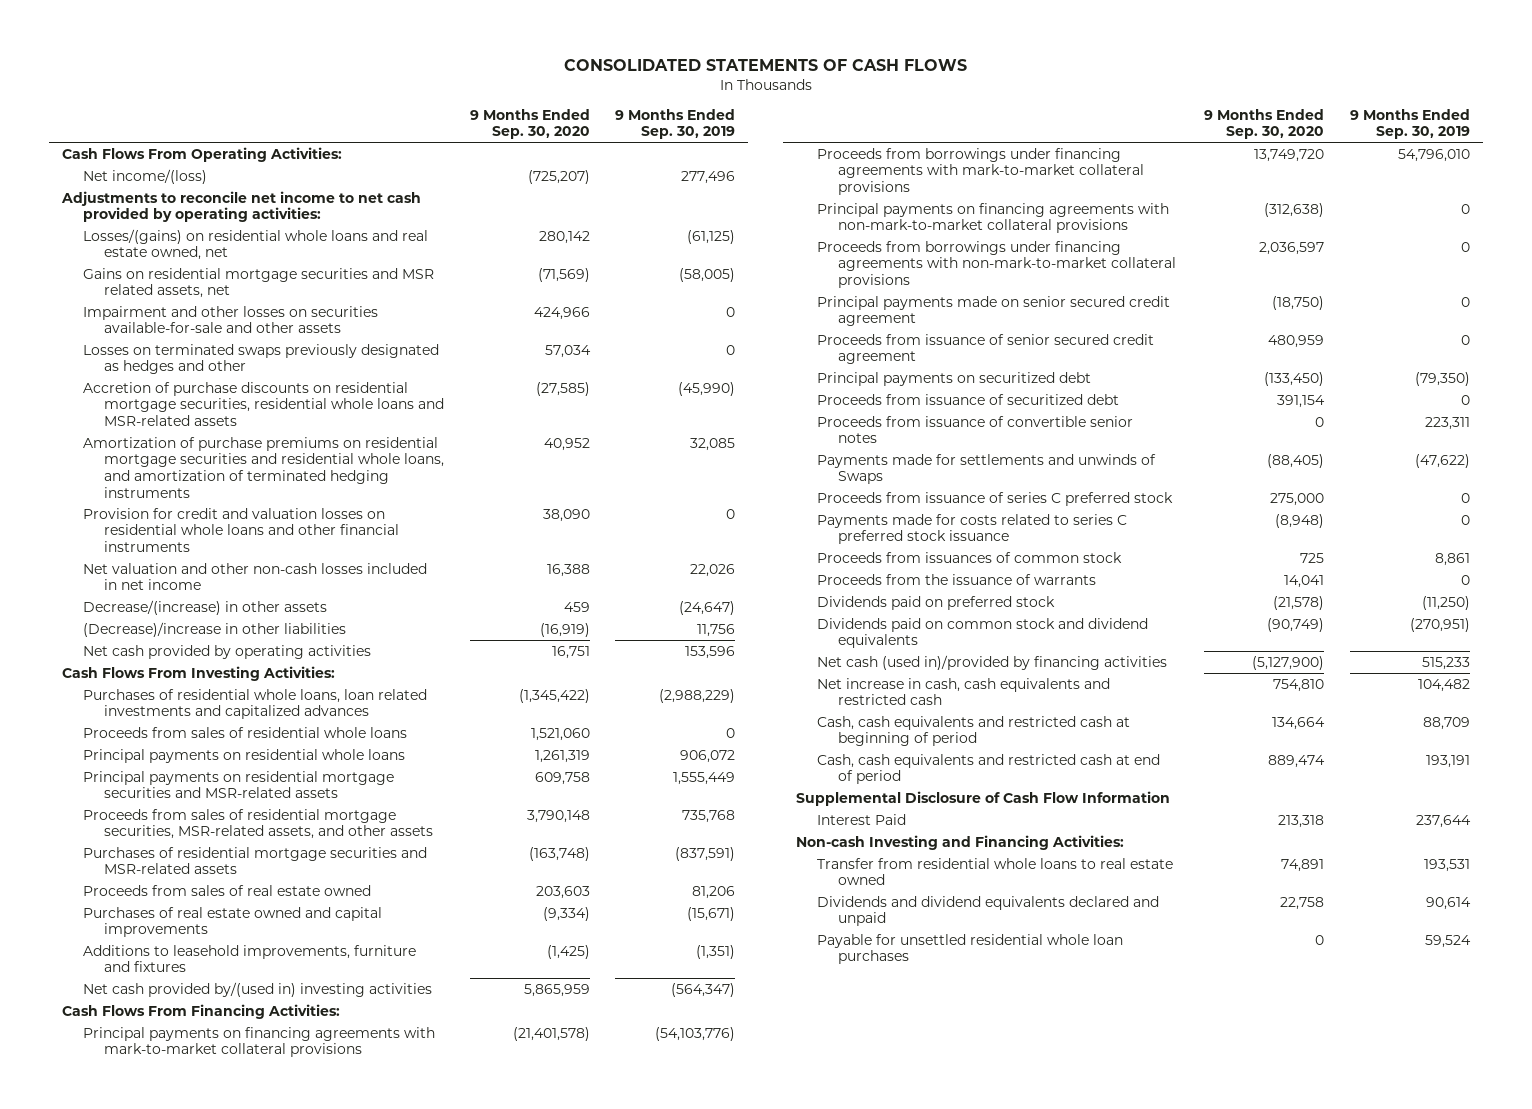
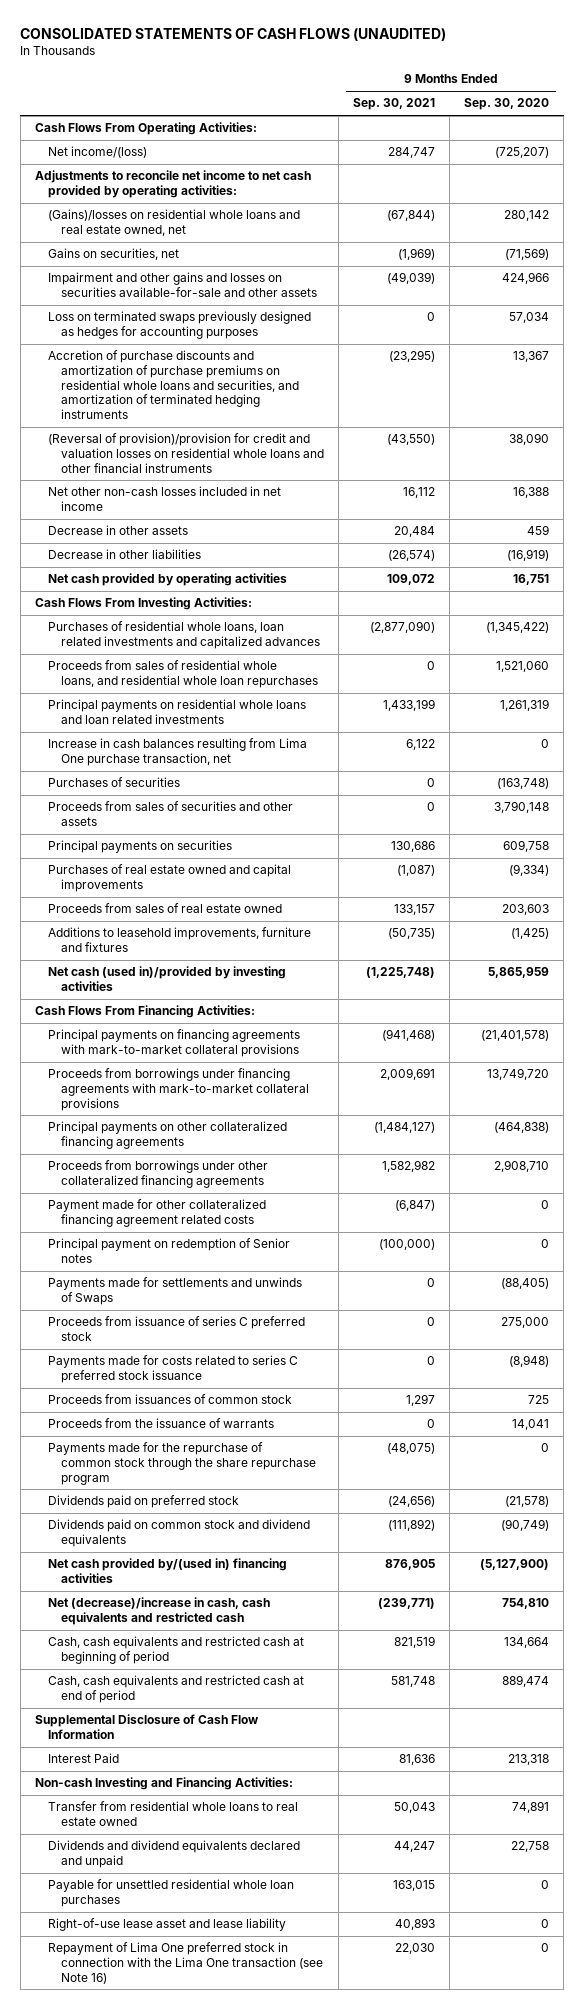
- CONSOLIDATED STATEMENTS OF CASH FLOWS
+ CONSOLIDATED STATEMENTS OF CASH FLOWS (UNAUDITED)
- | 9 Months Ended Sep. 30, 2020 | 9 Months Ended Sep. 30, 2019
+ | 9 Months Ended Sep. 30, 2021 | 9 Months Ended Sep. 30, 2020
- Losses/(gains) on residential whole loans and real estate owned, net | 280,142 | (61,125)
- Gains on residential mortgage securities and MSR related assets, net | (71,569) | (58,005)
- Impairment and other losses on securities available-for-sale and other assets | 424,966 | 0
- Losses on terminated swaps previously designated as hedges and other | 57,034 | 0
- Accretion of purchase discounts on residential mortgage securities, residential whole loans and MSR-related assets | (27,585) | (45,990)
- Amortization of purchase premiums on residential mortgage securities and residential whole loans, and amortization of terminated hedging instruments | 40,952 | 32,085
- Provision for credit and valuation losses on residential whole loans and other financial instruments | 38,090 | 0
- Net valuation and other non-cash losses included in net income | 16,388 | 22,026
- Decrease/(increase) in other assets | 459 | (24,647)
- (Decrease)/increase in other liabilities | (16,919) | 11,756
+ (Gains)/losses on residential whole loans and real estate owned, net | (67,844) | 280,142
+ Gains on securities, net | (1,969) | (71,569)
+ Impairment and other gains and losses on securities available-for-sale and other assets | (49,039) | 424,966
+ Loss on terminated swaps previously designed as hedges for accounting purposes | 0 | 57,034
+ Accretion of purchase discounts and amortization of purchase premiums on residential whole loans and securities, and amortization of terminated hedging instruments | (23,295) | 13,367
+ (Reversal of provision)/provision for credit and valuation losses on residential whole loans and other financial instruments | (43,550) | 38,090
+ Net other non-cash losses included in net income | 16,112 | 16,388
+ Decrease in other assets | 20,484 | 459
+ Decrease in other liabilities | (26,574) | (16,919)
- Proceeds from sales of residential whole loans | 1,521,060 | 0
- Principal payments on residential whole loans | 1,261,319 | 906,072
- Principal payments on residential mortgage securities and MSR-related assets | 609,758 | 1,555,449
- Proceeds from sales of residential mortgage securities, MSR-related assets, and other assets | 3,790,148 | 735,768
- Purchases of residential mortgage securities and MSR-related assets | (163,748) | (837,591)
+ Proceeds from sales of residential whole loans, and residential whole loan repurchases | 0 | 1,521,060
+ Principal payments on residential whole loans and loan related investments | 1,433,199 | 1,261,319
+ Increase in cash balances resulting from Lima One purchase transaction, net | 6,122 | 0
+ Purchases of securities | 0 | (163,748)
+ Proceeds from sales of securities and other assets | 0 | 3,790,148
+ Principal payments on securities | 130,686 | 609,758
moved down: Proceeds from sales of real estate owned | 133,157 | 203,603
- Net cash provided by/(used in) investing activities | 5,865,959 | (564,347)
+ Net cash (used in)/provided by investing activities | (1,225,748) | 5,865,959
- Principal payments on financing agreements with non-mark-to-market collateral provisions | (312,638) | 0
- Proceeds from borrowings under financing agreements with non-mark-to-market collateral provisions | 2,036,597 | 0
- Principal payments made on senior secured credit agreement | (18,750) | 0
- Proceeds from issuance of senior secured credit agreement | 480,959 | 0
- Principal payments on securitized debt | (133,450) | (79,350)
- Proceeds from issuance of securitized debt | 391,154 | 0
- Proceeds from issuance of convertible senior notes | 0 | 223,311
+ Principal payments on other collateralized financing agreements | (1,484,127) | (464,838)
+ Proceeds from borrowings under other collateralized financing agreements | 1,582,982 | 2,908,710
+ Payment made for other collateralized financing agreement related costs | (6,847) | 0
+ Principal payment on redemption of Senior notes | (100,000) | 0
+ Payments made for the repurchase of common stock through the share repurchase program | (48,075) | 0
- Net cash (used in)/provided by financing activities | (5,127,900) | 515,233
- Net increase in cash, cash equivalents and restricted cash | 754,810 | 104,482
+ Net cash provided by/(used in) financing activities | 876,905 | (5,127,900)
+ Net (decrease)/increase in cash, cash equivalents and restricted cash | (239,771) | 754,810
+ Right-of-use lease asset and lease liability | 40,893 | 0
+ Repayment of Lima One preferred stock in connection with the Lima One transaction (see Note 16) | 22,030 | 0

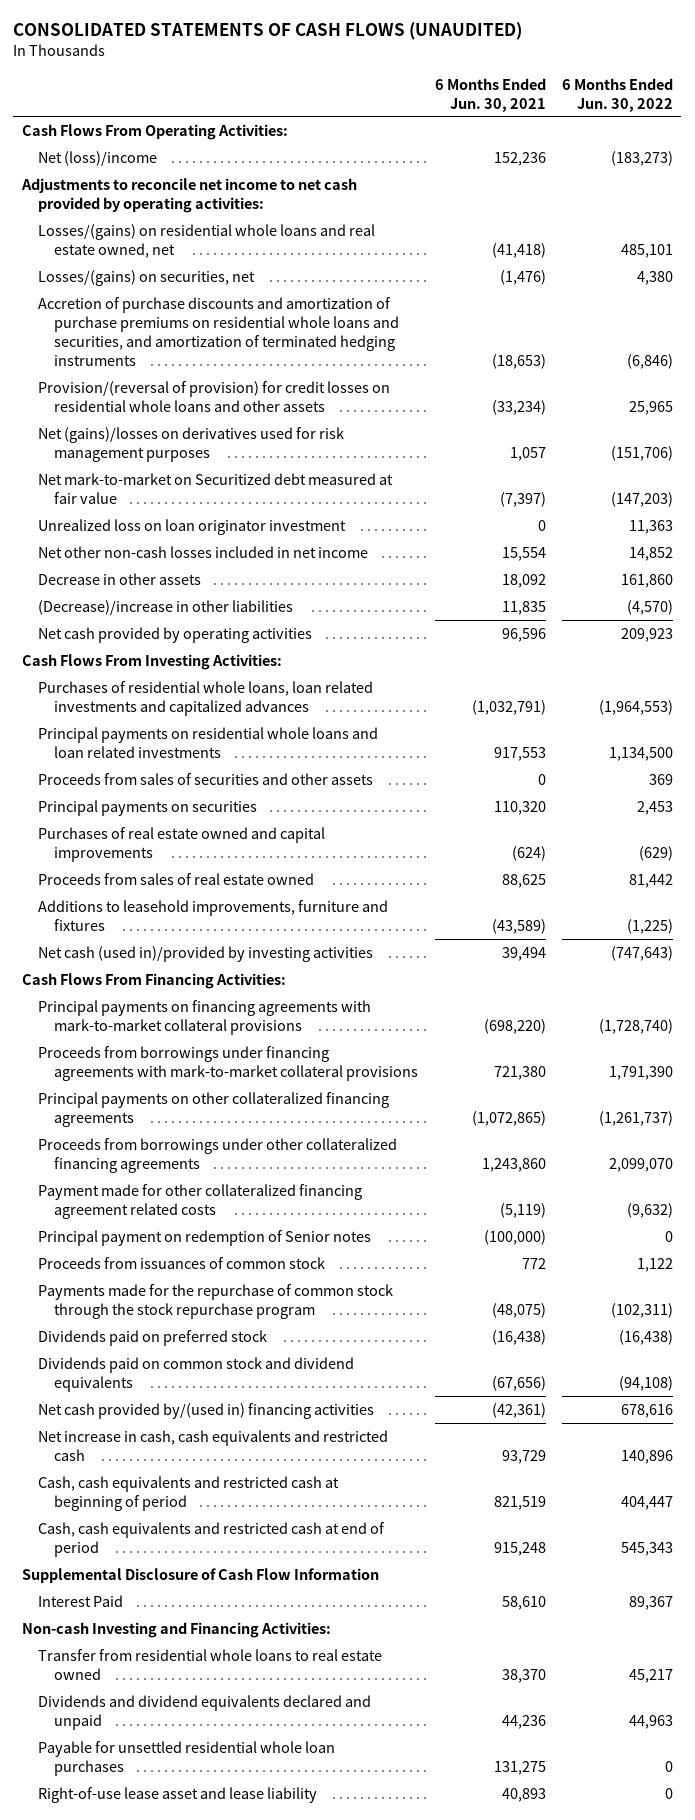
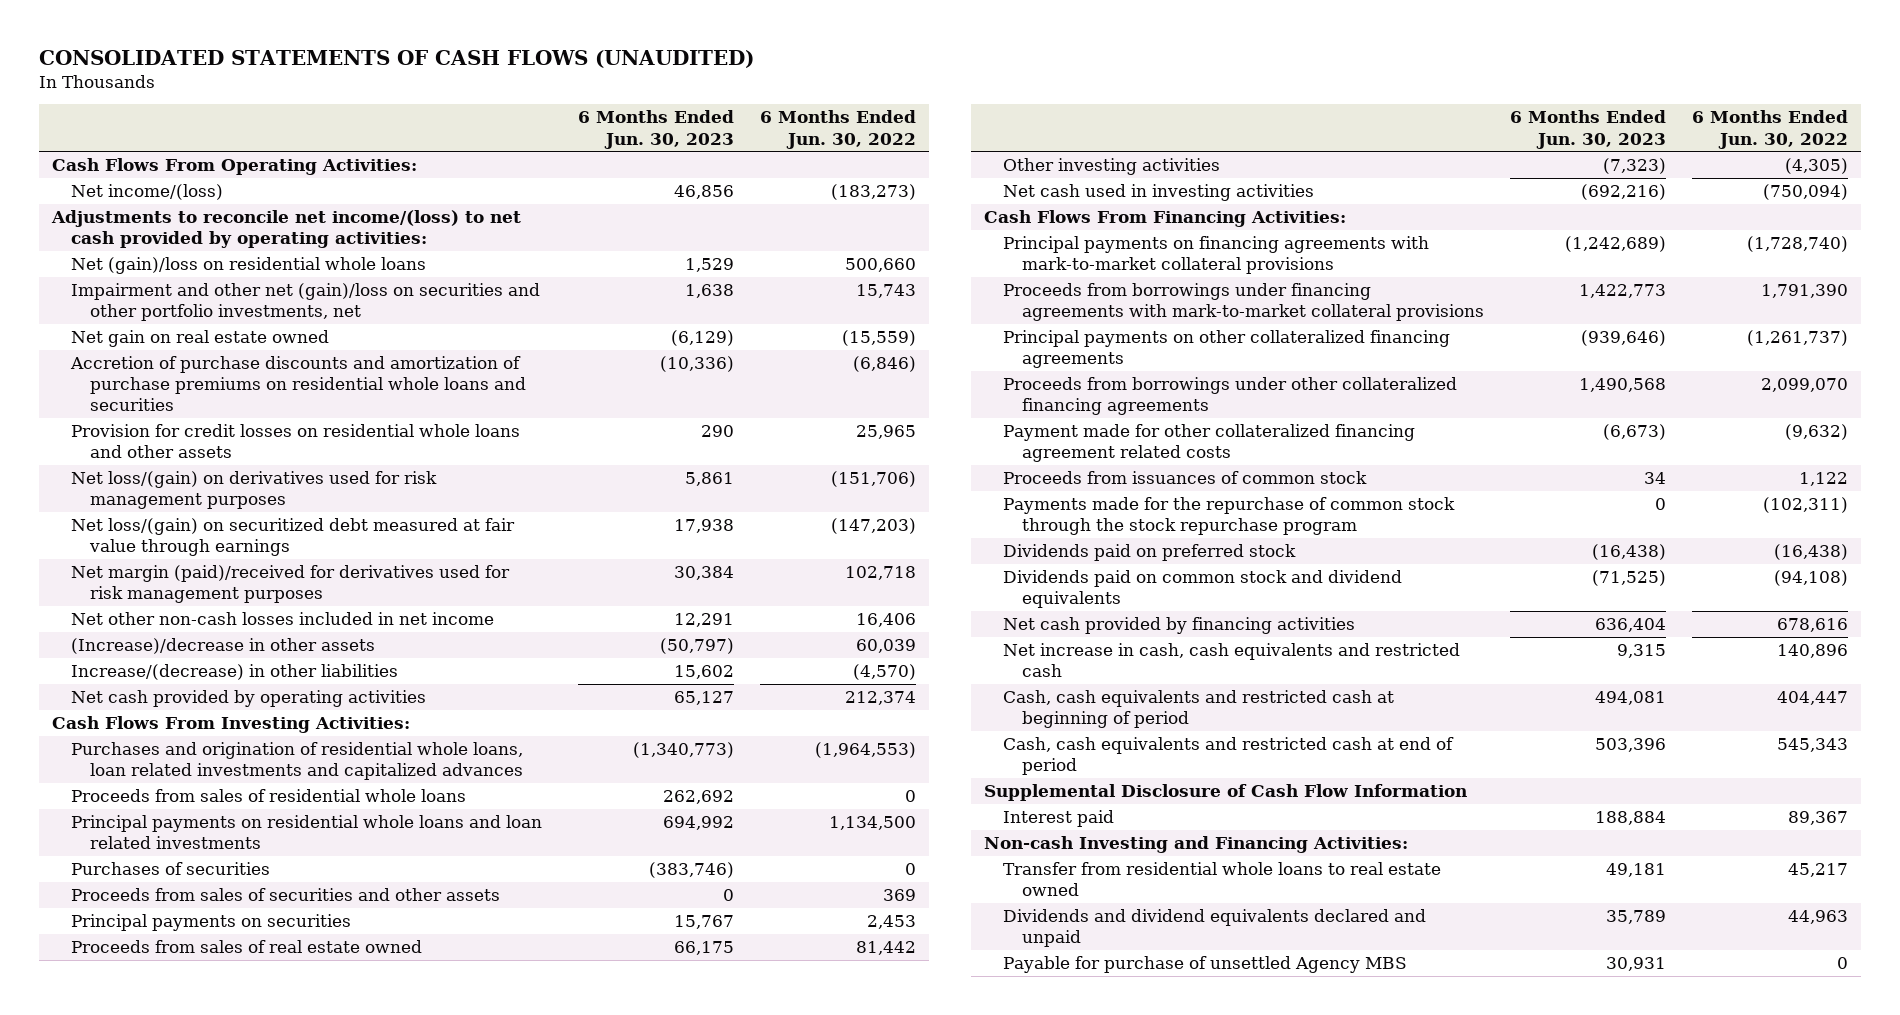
- | 6 Months Ended Jun. 30, 2021 | 6 Months Ended Jun. 30, 2022
+ | 6 Months Ended Jun. 30, 2023 | 6 Months Ended Jun. 30, 2022
- Net (loss)/income | 152,236 | (183,273)
- Adjustments to reconcile net income to net cash provided by operating activities:
- Losses/(gains) on residential whole loans and real estate owned, net | (41,418) | 485,101
- Losses/(gains) on securities, net | (1,476) | 4,380
- Accretion of purchase discounts and amortization of purchase premiums on residential whole loans and securities, and amortization of terminated hedging instruments | (18,653) | (6,846)
- Provision/(reversal of provision) for credit losses on residential whole loans and other assets | (33,234) | 25,965
- Net (gains)/losses on derivatives used for risk management purposes | 1,057 | (151,706)
- Net mark-to-market on Securitized debt measured at fair value | (7,397) | (147,203)
- Unrealized loss on loan originator investment | 0 | 11,363
- Net other non-cash losses included in net income | 15,554 | 14,852
- Decrease in other assets | 18,092 | 161,860
- (Decrease)/increase in other liabilities | 11,835 | (4,570)
- Net cash provided by operating activities | 96,596 | 209,923
+ Net income/(loss) | 46,856 | (183,273)
+ Adjustments to reconcile net income/(loss) to net cash provided by operating activities:
+ Net (gain)/loss on residential whole loans | 1,529 | 500,660
+ Impairment and other net (gain)/loss on securities and other portfolio investments, net | 1,638 | 15,743
+ Net gain on real estate owned | (6,129) | (15,559)
+ Accretion of purchase discounts and amortization of purchase premiums on residential whole loans and securities | (10,336) | (6,846)
+ Provision for credit losses on residential whole loans and other assets | 290 | 25,965
+ Net loss/(gain) on derivatives used for risk management purposes | 5,861 | (151,706)
+ Net loss/(gain) on securitized debt measured at fair value through earnings | 17,938 | (147,203)
+ Net margin (paid)/received for derivatives used for risk management purposes | 30,384 | 102,718
+ Net other non-cash losses included in net income | 12,291 | 16,406
+ (Increase)/decrease in other assets | (50,797) | 60,039
+ Increase/(decrease) in other liabilities | 15,602 | (4,570)
+ Net cash provided by operating activities | 65,127 | 212,374
- Purchases of residential whole loans, loan related investments and capitalized advances | (1,032,791) | (1,964,553)
+ Purchases and origination of residential whole loans, loan related investments and capitalized advances | (1,340,773) | (1,964,553)
+ Proceeds from sales of residential whole loans | 262,692 | 0
+ Purchases of securities | (383,746) | 0
- Purchases of real estate owned and capital improvements | (624) | (629)
- Additions to leasehold improvements, furniture and fixtures | (43,589) | (1,225)
- Net cash (used in)/provided by investing activities | 39,494 | (747,643)
+ Other investing activities | (7,323) | (4,305)
+ Net cash used in investing activities | (692,216) | (750,094)
- Principal payment on redemption of Senior notes | (100,000) | 0
- Net cash provided by/(used in) financing activities | (42,361) | 678,616
+ Net cash provided by financing activities | 636,404 | 678,616
- Interest Paid | 58,610 | 89,367
+ Interest paid | 188,884 | 89,367
- Payable for unsettled residential whole loan purchases | 131,275 | 0
- Right-of-use lease asset and lease liability | 40,893 | 0
+ Payable for purchase of unsettled Agency MBS | 30,931 | 0

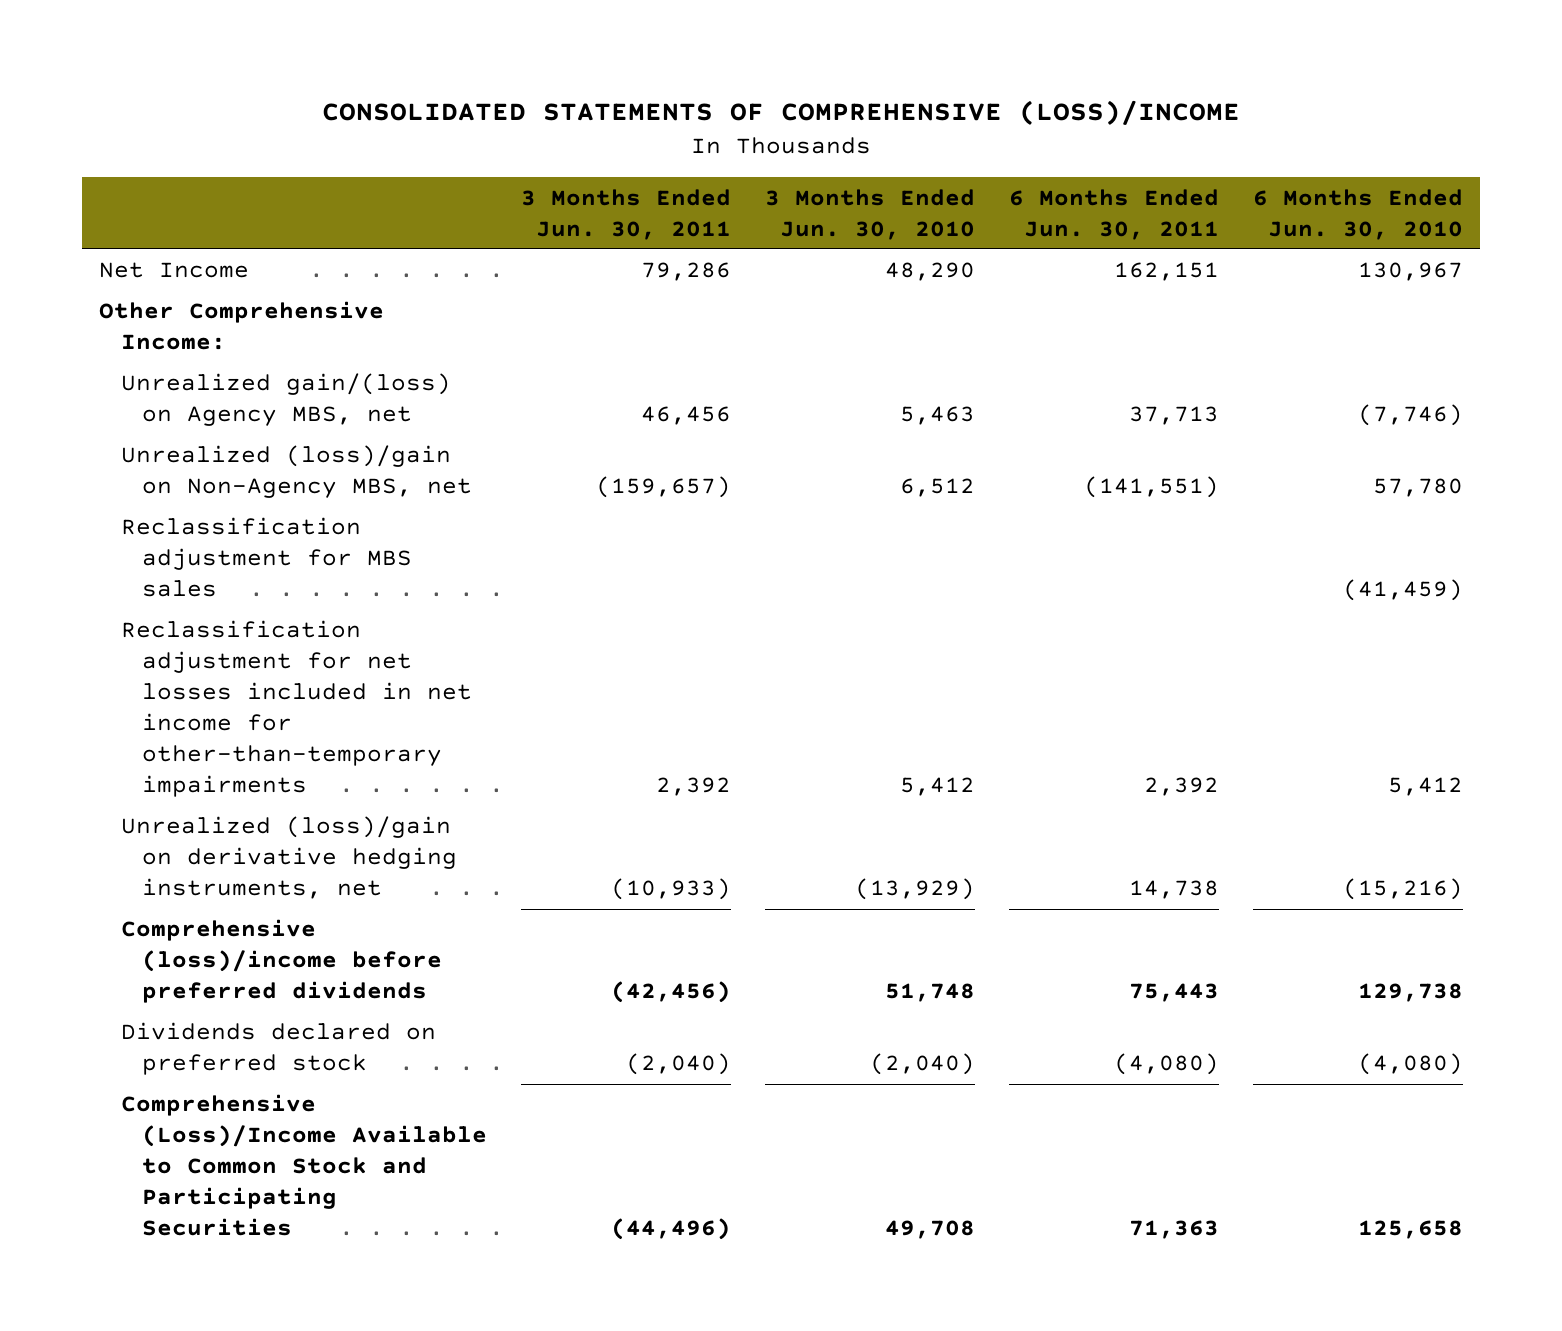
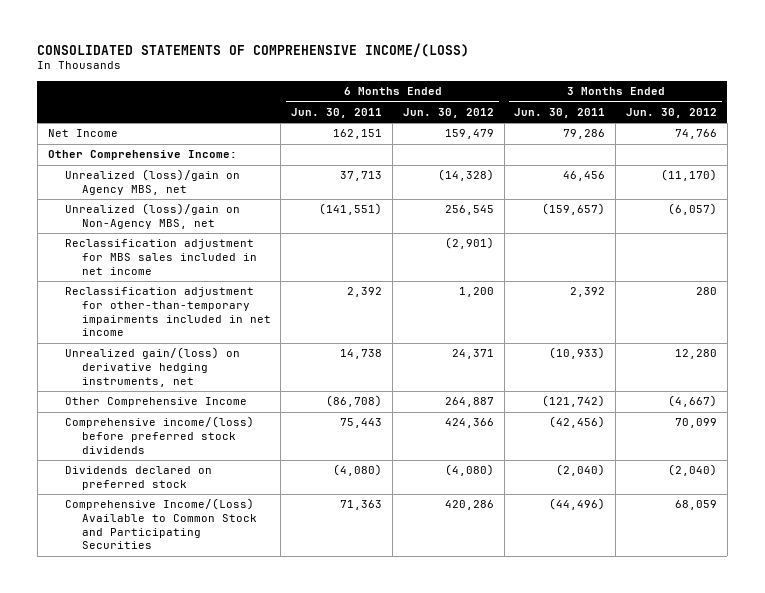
- CONSOLIDATED STATEMENTS OF COMPREHENSIVE (LOSS)/INCOME
+ CONSOLIDATED STATEMENTS OF COMPREHENSIVE INCOME/(LOSS)
- | 3 Months Ended Jun. 30, 2011 | 3 Months Ended Jun. 30, 2010 | 6 Months Ended Jun. 30, 2011 | 6 Months Ended Jun. 30, 2010
+ | 6 Months Ended Jun. 30, 2011 | 6 Months Ended Jun. 30, 2012 | 3 Months Ended Jun. 30, 2011 | 3 Months Ended Jun. 30, 2012
- Unrealized gain/(loss) on Agency MBS, net | 46,456 | 5,463 | 37,713 | (7,746)
+ Unrealized (loss)/gain on Agency MBS, net | 37,713 | (14,328) | 46,456 | (11,170)
- Reclassification adjustment for MBS sales | | | | (41,459)
- Reclassification adjustment for net losses included in net income for other-than-temporary impairments | 2,392 | 5,412 | 2,392 | 5,412
- Unrealized (loss)/gain on derivative hedging instruments, net | (10,933) | (13,929) | 14,738 | (15,216)
- Comprehensive (loss)/income before preferred dividends | (42,456) | 51,748 | 75,443 | 129,738
+ Reclassification adjustment for MBS sales included in net income | | (2,901) | |
+ Reclassification adjustment for other-than-temporary impairments included in net income | 2,392 | 1,200 | 2,392 | 280
+ Unrealized gain/(loss) on derivative hedging instruments, net | 14,738 | 24,371 | (10,933) | 12,280
+ Other Comprehensive Income | (86,708) | 264,887 | (121,742) | (4,667)
+ Comprehensive income/(loss) before preferred stock dividends | 75,443 | 424,366 | (42,456) | 70,099
- Comprehensive (Loss)/Income Available to Common Stock and Participating Securities | (44,496) | 49,708 | 71,363 | 125,658
+ Comprehensive Income/(Loss) Available to Common Stock and Participating Securities | 71,363 | 420,286 | (44,496) | 68,059

